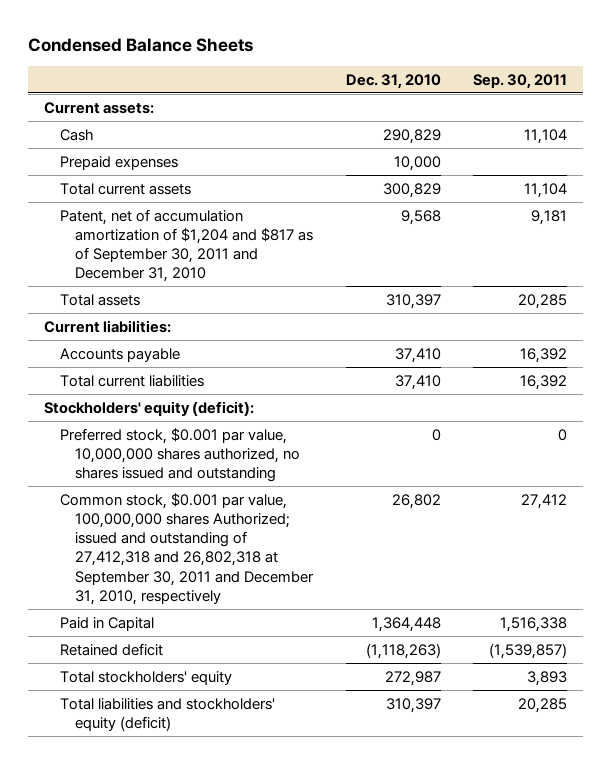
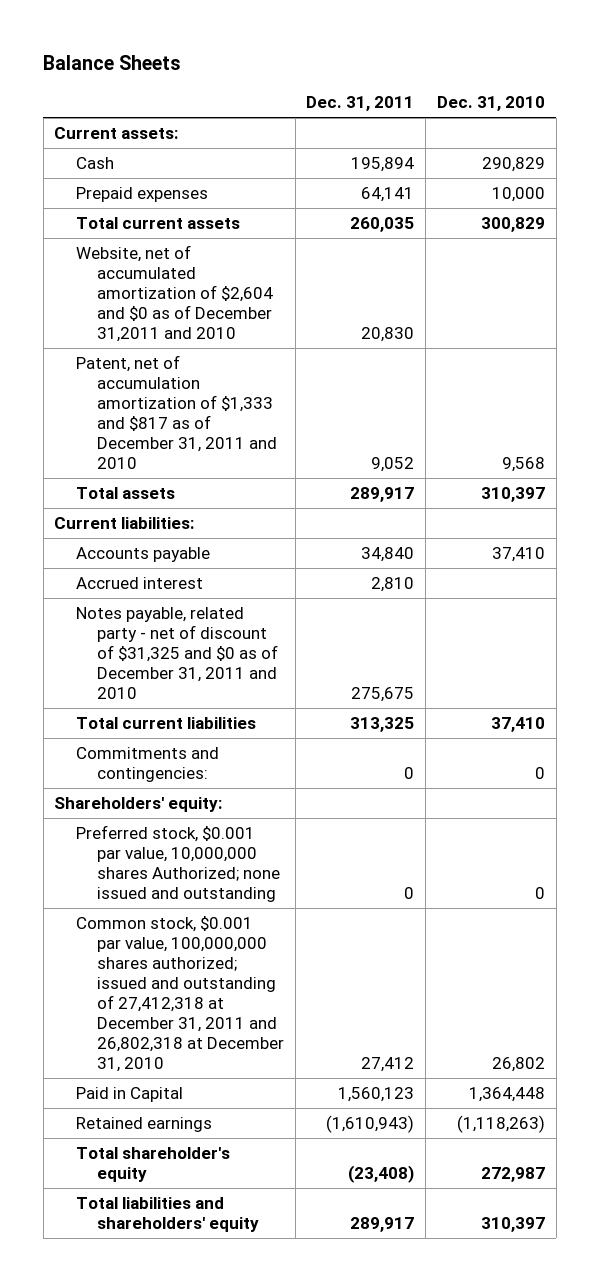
- Condensed Balance Sheets
+ Balance Sheets
- | Dec. 31, 2010 | Sep. 30, 2011
+ | Dec. 31, 2011 | Dec. 31, 2010
- Patent, net of accumulation amortization of $1,204 and $817 as of September 30, 2011 and December 31, 2010 | 9,568 | 9,181
+ Website, net of accumulated amortization of $2,604 and $0 as of December 31,2011 and 2010 | 20,830 |
+ Patent, net of accumulation amortization of $1,333 and $817 as of December 31, 2011 and 2010 | 9,052 | 9,568
+ Accrued interest | 2,810 |
+ Notes payable, related party - net of discount of $31,325 and $0 as of December 31, 2011 and 2010 | 275,675 |
- Stockholders' equity (deficit):
- Preferred stock, $0.001 par value, 10,000,000 shares authorized, no shares issued and outstanding | 0 | 0
- Common stock, $0.001 par value, 100,000,000 shares Authorized; issued and outstanding of 27,412,318 and 26,802,318 at September 30, 2011 and December 31, 2010, respectively | 26,802 | 27,412
+ Commitments and contingencies: | 0 | 0
+ Shareholders' equity:
+ Preferred stock, $0.001 par value, 10,000,000 shares Authorized; none issued and outstanding | 0 | 0
+ Common stock, $0.001 par value, 100,000,000 shares authorized; issued and outstanding of 27,412,318 at December 31, 2011 and 26,802,318 at December 31, 2010 | 27,412 | 26,802
- Retained deficit | (1,118,263) | (1,539,857)
- Total stockholders' equity | 272,987 | 3,893
- Total liabilities and stockholders' equity (deficit) | 310,397 | 20,285
+ Retained earnings | (1,610,943) | (1,118,263)
+ Total shareholder's equity | (23,408) | 272,987
+ Total liabilities and shareholders' equity | 289,917 | 310,397

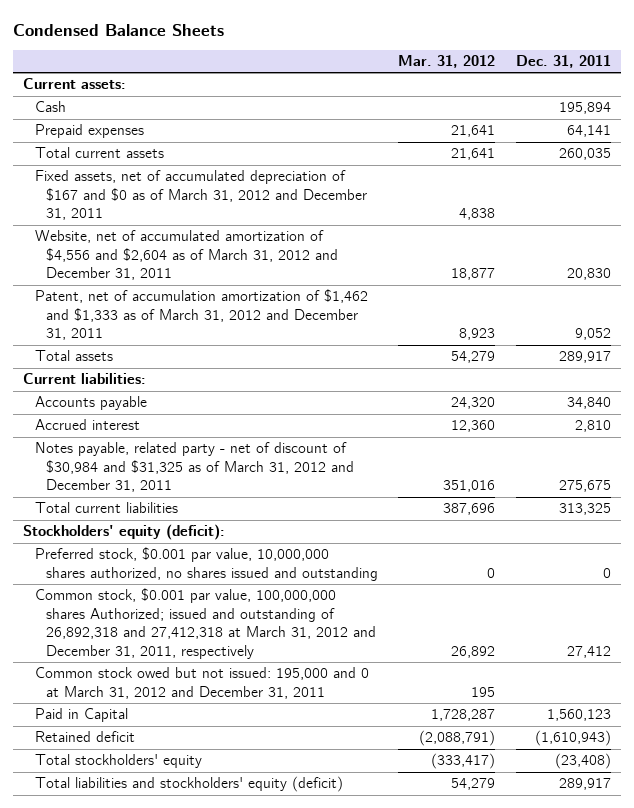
- Balance Sheets
+ Condensed Balance Sheets
- | Dec. 31, 2011 | Dec. 31, 2010
+ | Mar. 31, 2012 | Dec. 31, 2011
- Website, net of accumulated amortization of $2,604 and $0 as of December 31,2011 and 2010 | 20,830 |
- Patent, net of accumulation amortization of $1,333 and $817 as of December 31, 2011 and 2010 | 9,052 | 9,568
+ Fixed assets, net of accumulated depreciation of $167 and $0 as of March 31, 2012 and December 31, 2011 | 4,838 |
+ Website, net of accumulated amortization of $4,556 and $2,604 as of March 31, 2012 and December 31, 2011 | 18,877 | 20,830
+ Patent, net of accumulation amortization of $1,462 and $1,333 as of March 31, 2012 and December 31, 2011 | 8,923 | 9,052
- Notes payable, related party - net of discount of $31,325 and $0 as of December 31, 2011 and 2010 | 275,675 |
+ Notes payable, related party - net of discount of $30,984 and $31,325 as of March 31, 2012 and December 31, 2011 | 351,016 | 275,675
- Commitments and contingencies: | 0 | 0
- Shareholders' equity:
- Preferred stock, $0.001 par value, 10,000,000 shares Authorized; none issued and outstanding | 0 | 0
- Common stock, $0.001 par value, 100,000,000 shares authorized; issued and outstanding of 27,412,318 at December 31, 2011 and 26,802,318 at December 31, 2010 | 27,412 | 26,802
+ Stockholders' equity (deficit):
+ Preferred stock, $0.001 par value, 10,000,000 shares authorized, no shares issued and outstanding | 0 | 0
+ Common stock, $0.001 par value, 100,000,000 shares Authorized; issued and outstanding of 26,892,318 and 27,412,318 at March 31, 2012 and December 31, 2011, respectively | 26,892 | 27,412
+ Common stock owed but not issued: 195,000 and 0 at March 31, 2012 and December 31, 2011 | 195 |
- Retained earnings | (1,610,943) | (1,118,263)
- Total shareholder's equity | (23,408) | 272,987
- Total liabilities and shareholders' equity | 289,917 | 310,397
+ Retained deficit | (2,088,791) | (1,610,943)
+ Total stockholders' equity | (333,417) | (23,408)
+ Total liabilities and stockholders' equity (deficit) | 54,279 | 289,917

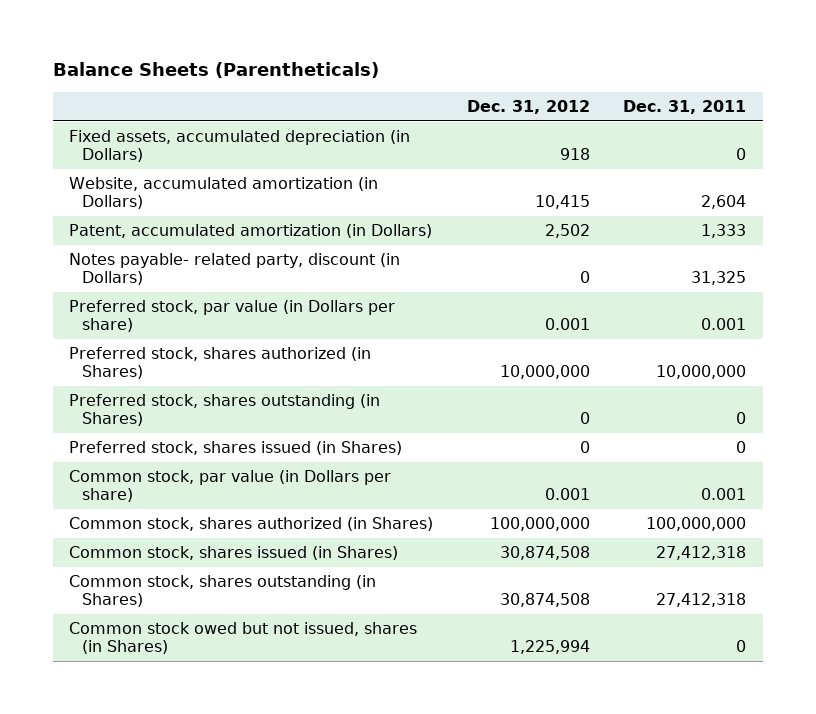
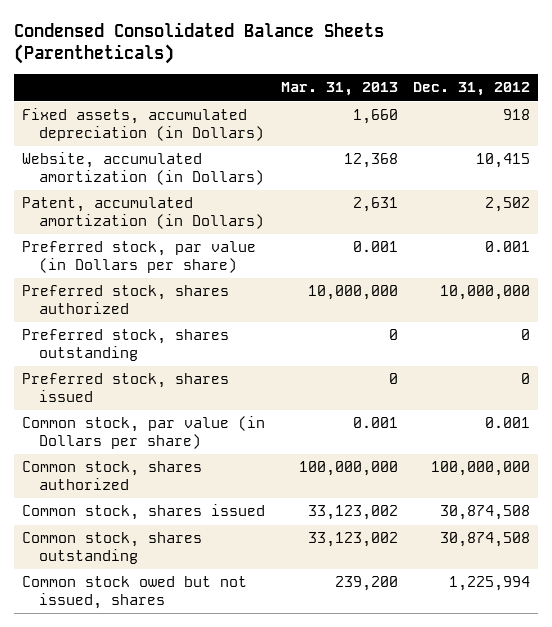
- Balance Sheets (Parentheticals)
+ Condensed Consolidated Balance Sheets (Parentheticals)
- | Dec. 31, 2012 | Dec. 31, 2011
+ | Mar. 31, 2013 | Dec. 31, 2012
- Notes payable- related party, discount (in Dollars) | 0 | 31,325
- Preferred stock, shares authorized (in Shares) | 10,000,000 | 10,000,000
- Preferred stock, shares outstanding (in Shares) | 0 | 0
- Preferred stock, shares issued (in Shares) | 0 | 0
+ Preferred stock, shares authorized | 10,000,000 | 10,000,000
+ Preferred stock, shares outstanding | 0 | 0
+ Preferred stock, shares issued | 0 | 0
- Common stock, shares authorized (in Shares) | 100,000,000 | 100,000,000
- Common stock, shares issued (in Shares) | 30,874,508 | 27,412,318
- Common stock, shares outstanding (in Shares) | 30,874,508 | 27,412,318
- Common stock owed but not issued, shares (in Shares) | 1,225,994 | 0
+ Common stock, shares authorized | 100,000,000 | 100,000,000
+ Common stock, shares issued | 33,123,002 | 30,874,508
+ Common stock, shares outstanding | 33,123,002 | 30,874,508
+ Common stock owed but not issued, shares | 239,200 | 1,225,994

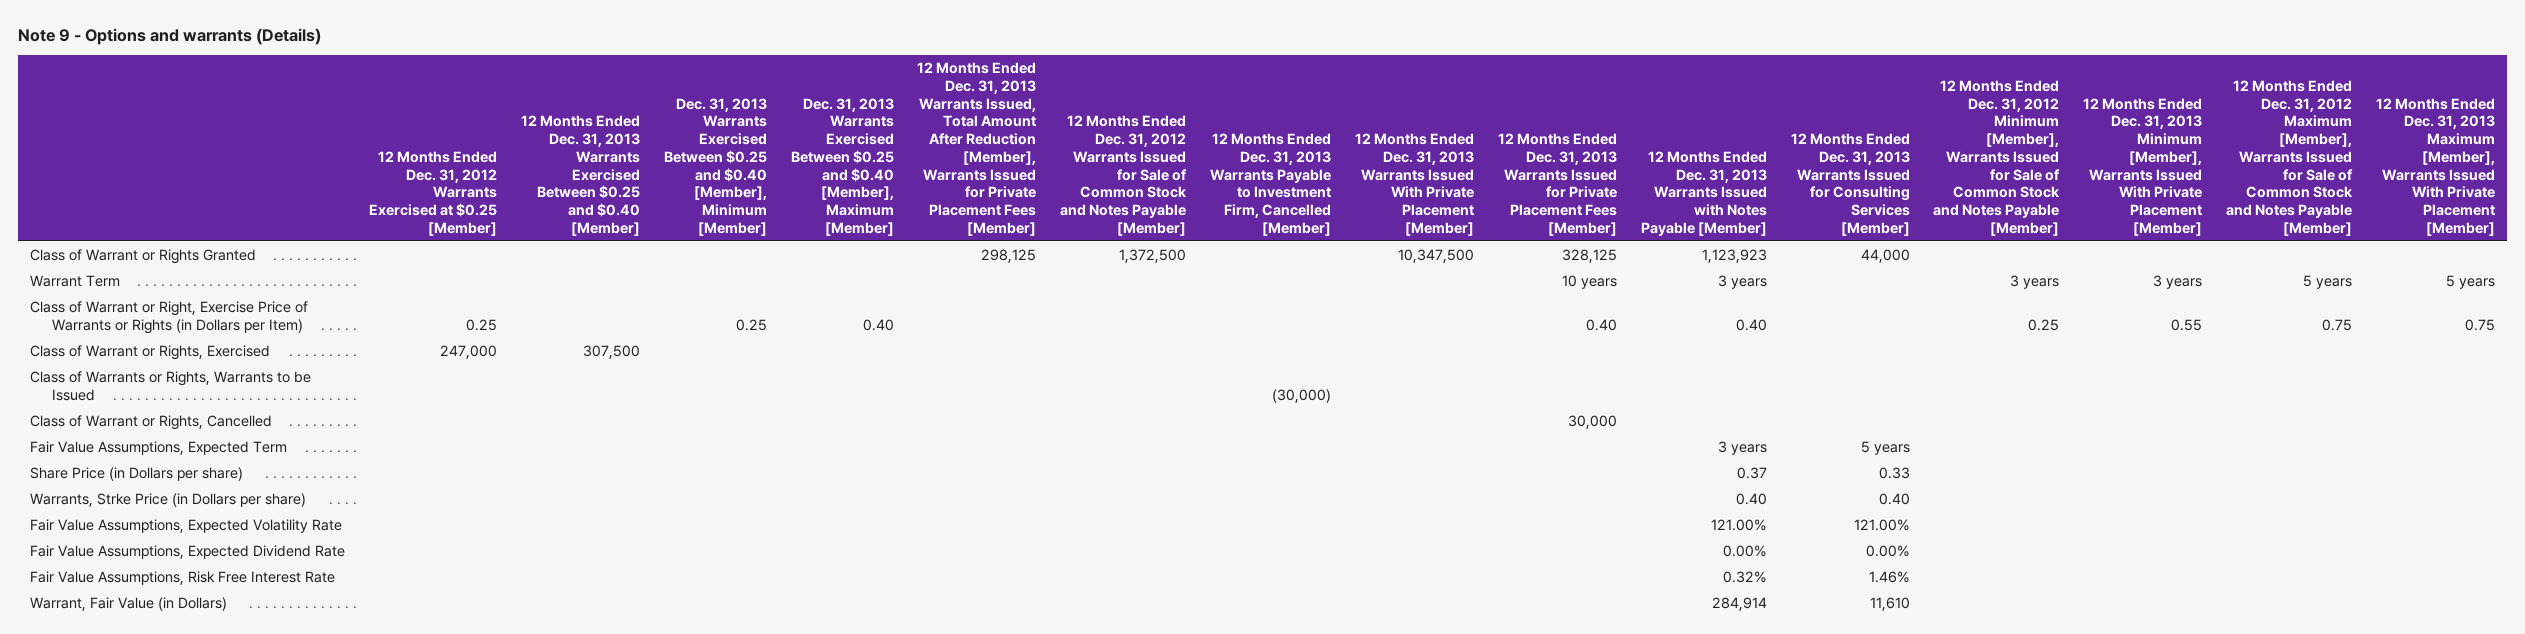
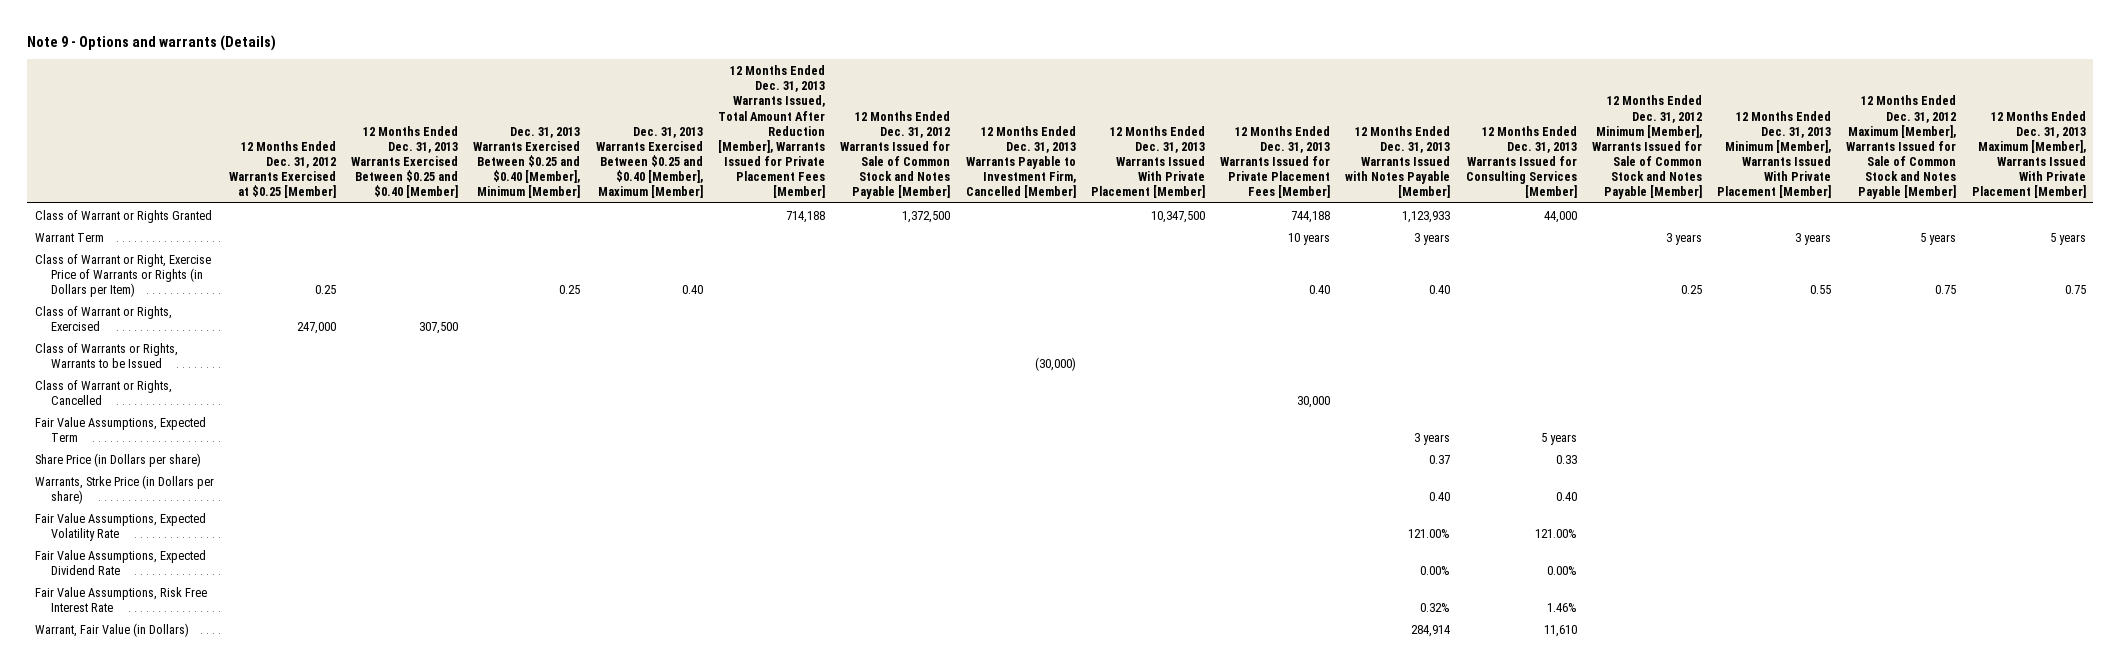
- Class of Warrant or Rights Granted | | | | | 298,125 | 1,372,500 | | 10,347,500 | 328,125 | 1,123,923 | 44,000 | | | |
+ Class of Warrant or Rights Granted | | | | | 714,188 | 1,372,500 | | 10,347,500 | 744,188 | 1,123,933 | 44,000 | | | |

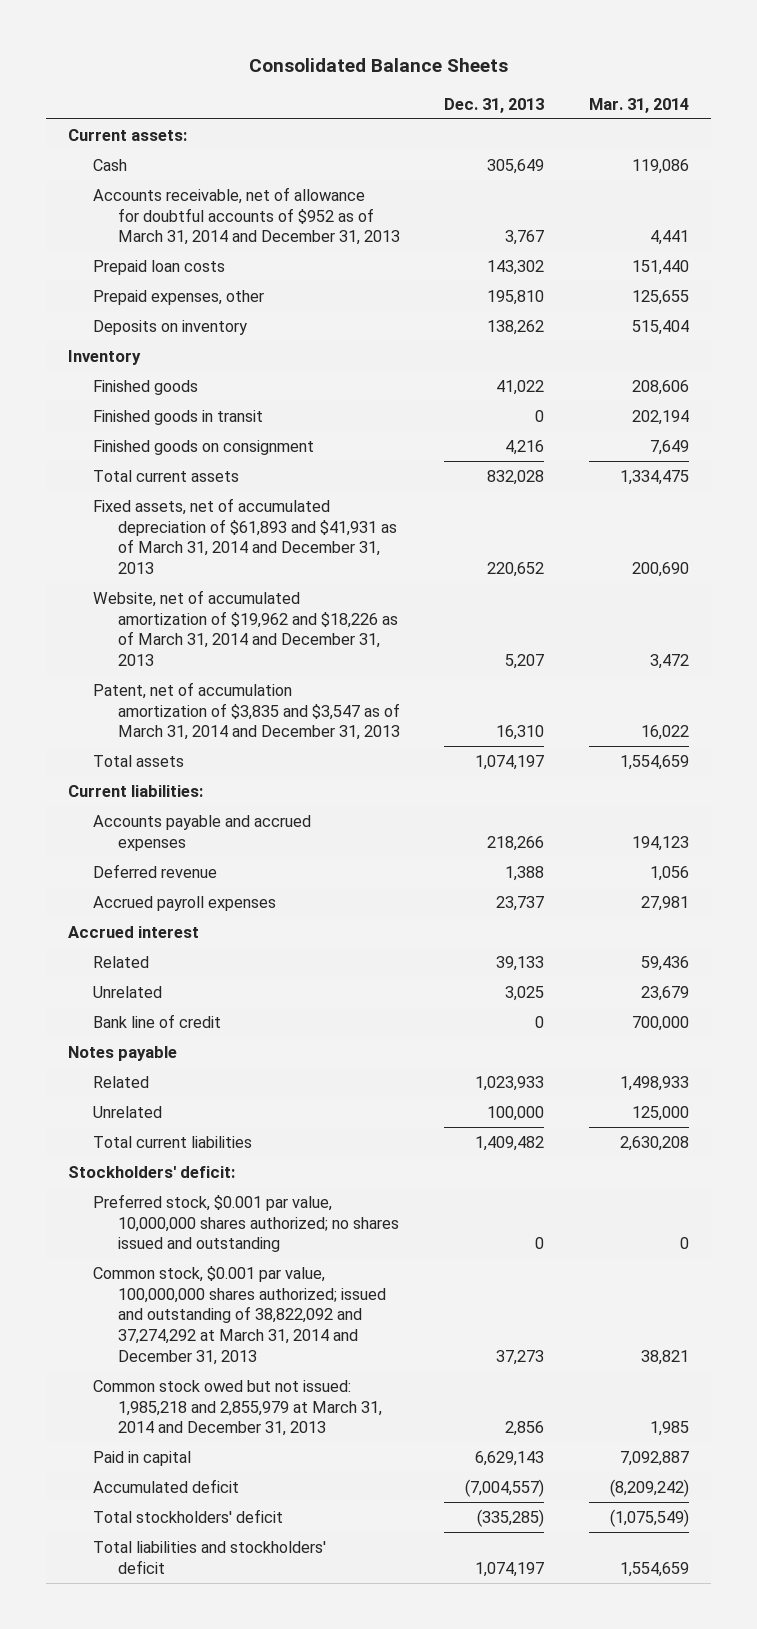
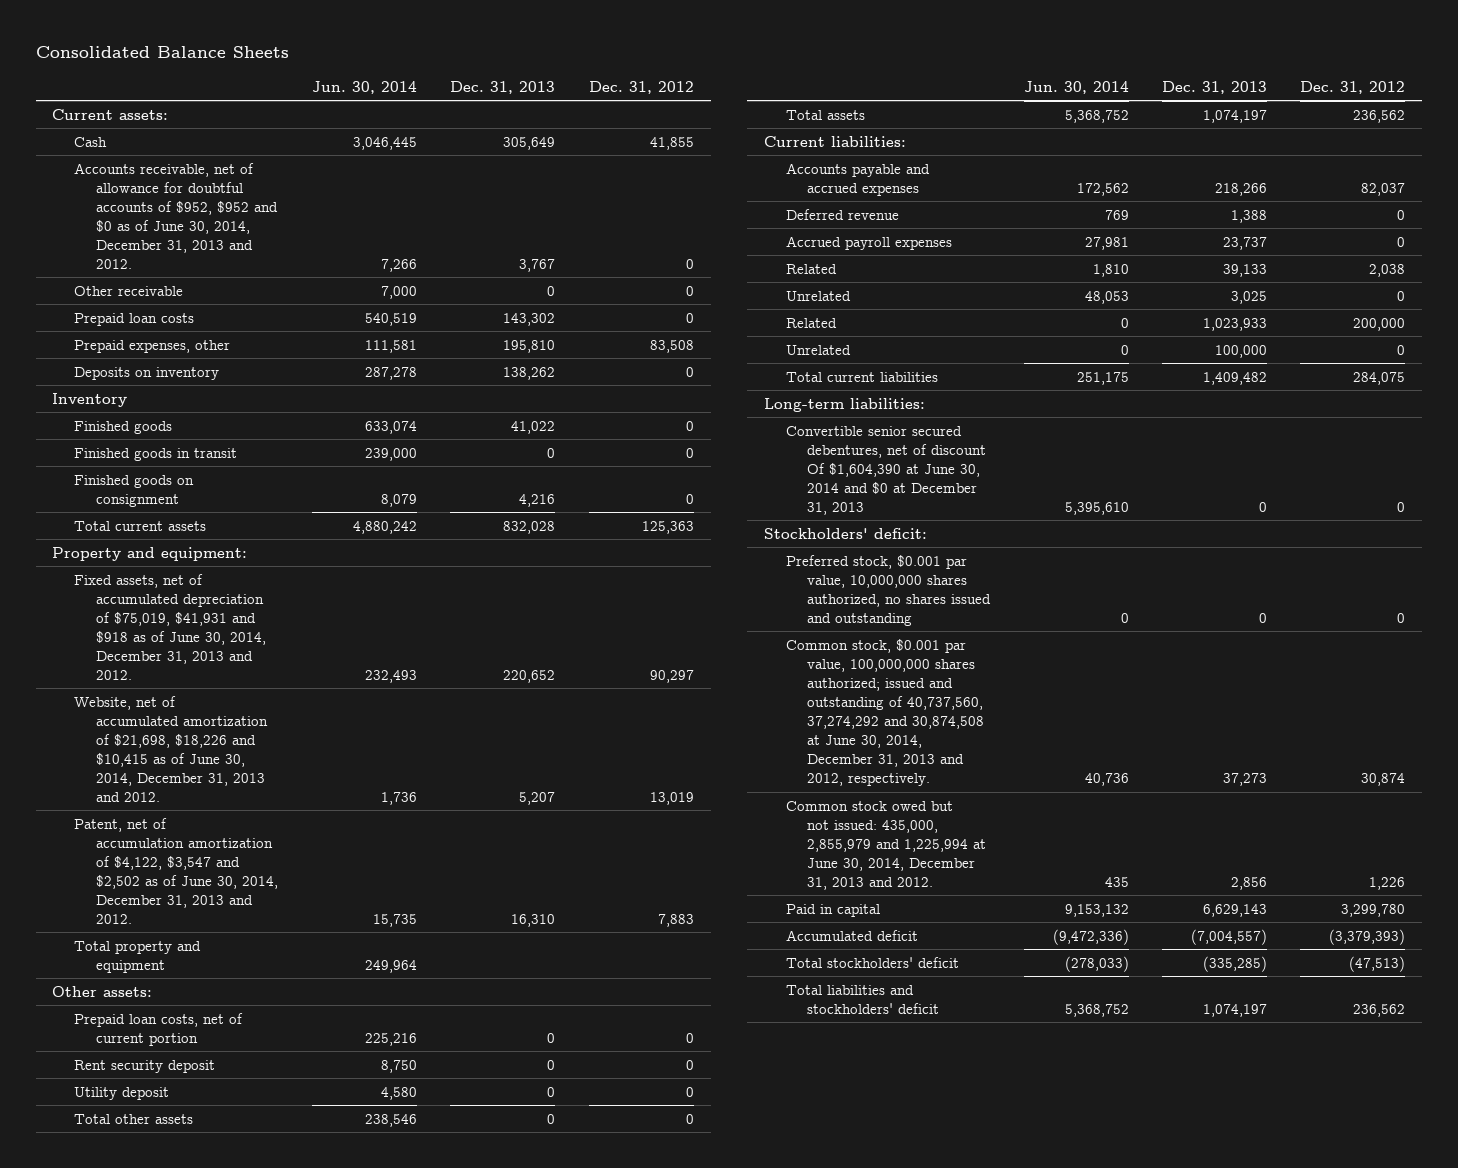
- | Dec. 31, 2013 | Mar. 31, 2014
+ | Jun. 30, 2014 | Dec. 31, 2013 | Dec. 31, 2012
- Accounts receivable, net of allowance for doubtful accounts of $952 as of March 31, 2014 and December 31, 2013 | 3,767 | 4,441
+ Accounts receivable, net of allowance for doubtful accounts of $952, $952 and $0 as of June 30, 2014, December 31, 2013 and 2012. | 7,266 | 3,767 | 0
+ Other receivable | 7,000 | 0 | 0
- Fixed assets, net of accumulated depreciation of $61,893 and $41,931 as of March 31, 2014 and December 31, 2013 | 220,652 | 200,690
- Website, net of accumulated amortization of $19,962 and $18,226 as of March 31, 2014 and December 31, 2013 | 5,207 | 3,472
- Patent, net of accumulation amortization of $3,835 and $3,547 as of March 31, 2014 and December 31, 2013 | 16,310 | 16,022
+ Property and equipment:
+ Fixed assets, net of accumulated depreciation of $75,019, $41,931 and $918 as of June 30, 2014, December 31, 2013 and 2012. | 232,493 | 220,652 | 90,297
+ Website, net of accumulated amortization of $21,698, $18,226 and $10,415 as of June 30, 2014, December 31, 2013 and 2012. | 1,736 | 5,207 | 13,019
+ Patent, net of accumulation amortization of $4,122, $3,547 and $2,502 as of June 30, 2014, December 31, 2013 and 2012. | 15,735 | 16,310 | 7,883
+ Total property and equipment | 249,964 | |
+ Other assets:
+ Prepaid loan costs, net of current portion | 225,216 | 0 | 0
+ Rent security deposit | 8,750 | 0 | 0
+ Utility deposit | 4,580 | 0 | 0
+ Total other assets | 238,546 | 0 | 0
- Accrued interest
- Bank line of credit | 0 | 700,000
- Notes payable
+ Long-term liabilities:
+ Convertible senior secured debentures, net of discount Of $1,604,390 at June 30, 2014 and $0 at December 31, 2013 | 5,395,610 | 0 | 0
- Preferred stock, $0.001 par value, 10,000,000 shares authorized; no shares issued and outstanding | 0 | 0
- Common stock, $0.001 par value, 100,000,000 shares authorized; issued and outstanding of 38,822,092 and 37,274,292 at March 31, 2014 and December 31, 2013 | 37,273 | 38,821
- Common stock owed but not issued: 1,985,218 and 2,855,979 at March 31, 2014 and December 31, 2013 | 2,856 | 1,985
+ Preferred stock, $0.001 par value, 10,000,000 shares authorized, no shares issued and outstanding | 0 | 0 | 0
+ Common stock, $0.001 par value, 100,000,000 shares authorized; issued and outstanding of 40,737,560, 37,274,292 and 30,874,508 at June 30, 2014, December 31, 2013 and 2012, respectively. | 40,736 | 37,273 | 30,874
+ Common stock owed but not issued: 435,000, 2,855,979 and 1,225,994 at June 30, 2014, December 31, 2013 and 2012. | 435 | 2,856 | 1,226

